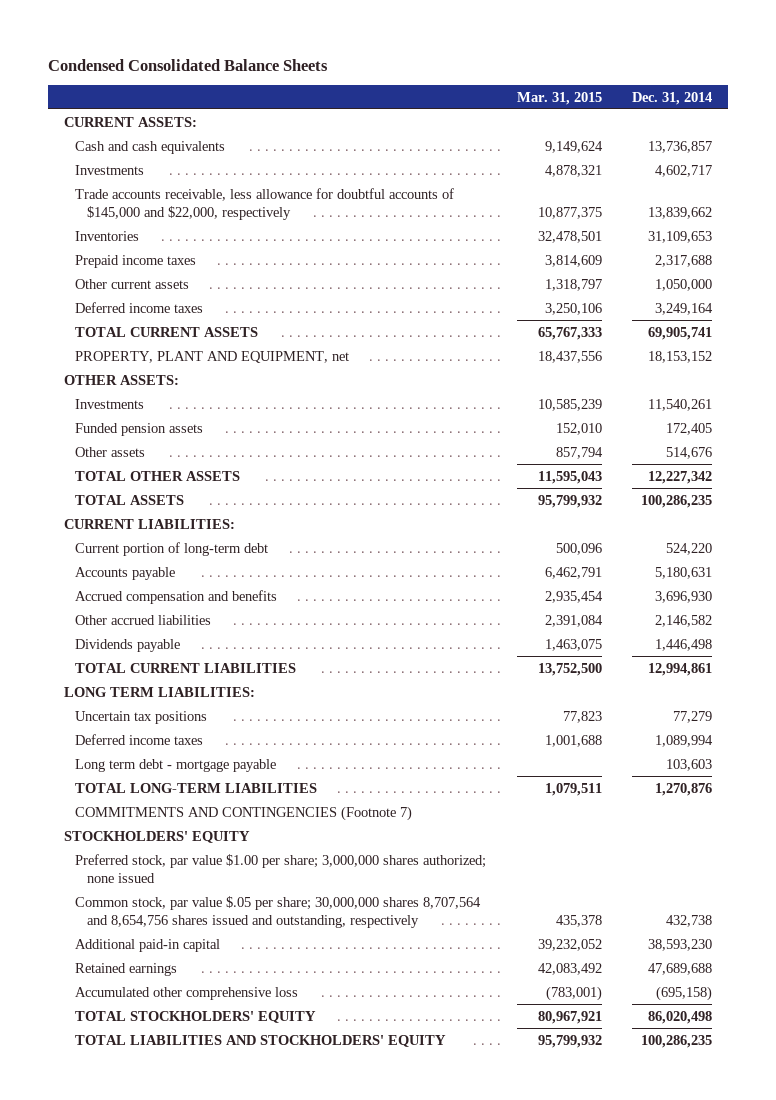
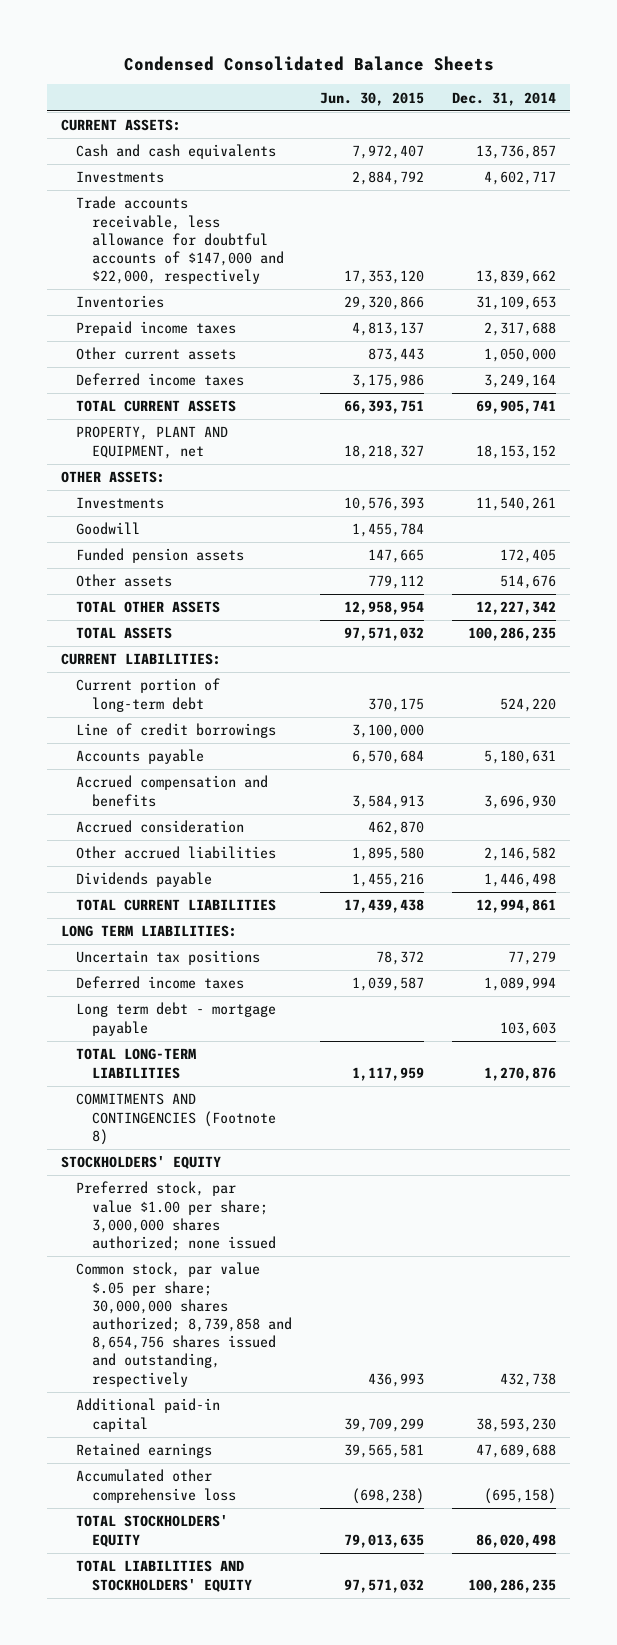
- | Mar. 31, 2015 | Dec. 31, 2014
+ | Jun. 30, 2015 | Dec. 31, 2014
- Trade accounts receivable, less allowance for doubtful accounts of $145,000 and $22,000, respectively | 10,877,375 | 13,839,662
+ Trade accounts receivable, less allowance for doubtful accounts of $147,000 and $22,000, respectively | 17,353,120 | 13,839,662
+ Goodwill | 1,455,784 |
+ Line of credit borrowings | 3,100,000 |
+ Accrued consideration | 462,870 |
- COMMITMENTS AND CONTINGENCIES (Footnote 7)
+ COMMITMENTS AND CONTINGENCIES (Footnote 8)
- Common stock, par value $.05 per share; 30,000,000 shares 8,707,564 and 8,654,756 shares issued and outstanding, respectively | 435,378 | 432,738
+ Common stock, par value $.05 per share; 30,000,000 shares authorized; 8,739,858 and 8,654,756 shares issued and outstanding, respectively | 436,993 | 432,738

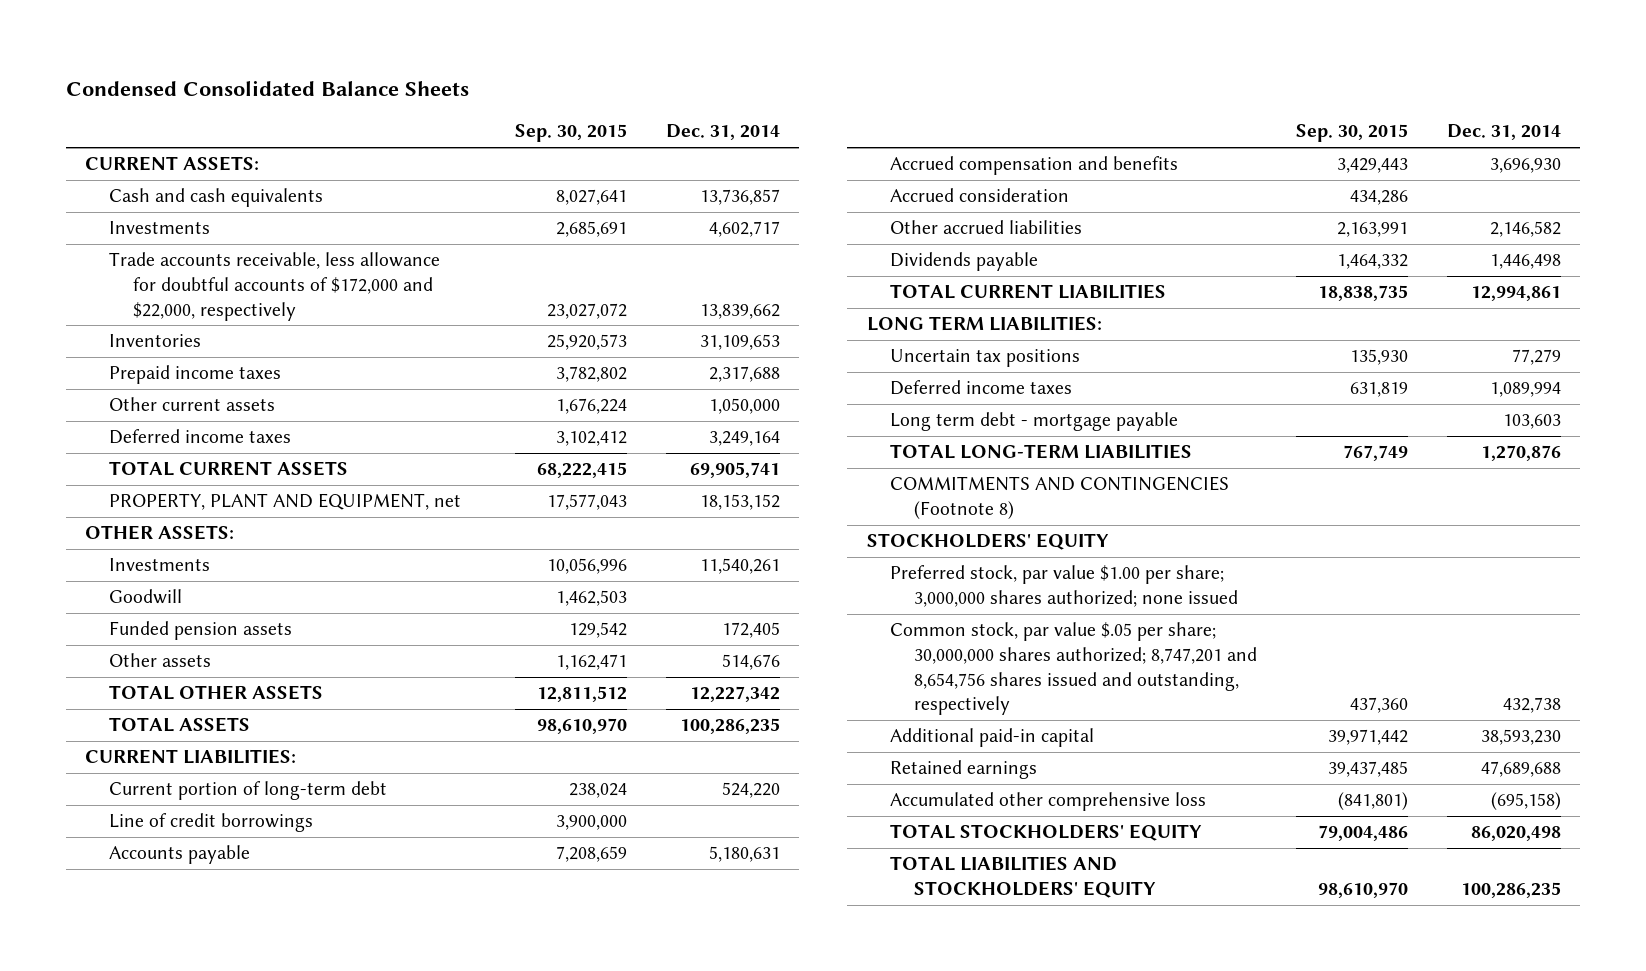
- | Jun. 30, 2015 | Dec. 31, 2014
+ | Sep. 30, 2015 | Dec. 31, 2014
- Trade accounts receivable, less allowance for doubtful accounts of $147,000 and $22,000, respectively | 17,353,120 | 13,839,662
+ Trade accounts receivable, less allowance for doubtful accounts of $172,000 and $22,000, respectively | 23,027,072 | 13,839,662
- Common stock, par value $.05 per share; 30,000,000 shares authorized; 8,739,858 and 8,654,756 shares issued and outstanding, respectively | 436,993 | 432,738
+ Common stock, par value $.05 per share; 30,000,000 shares authorized; 8,747,201 and 8,654,756 shares issued and outstanding, respectively | 437,360 | 432,738

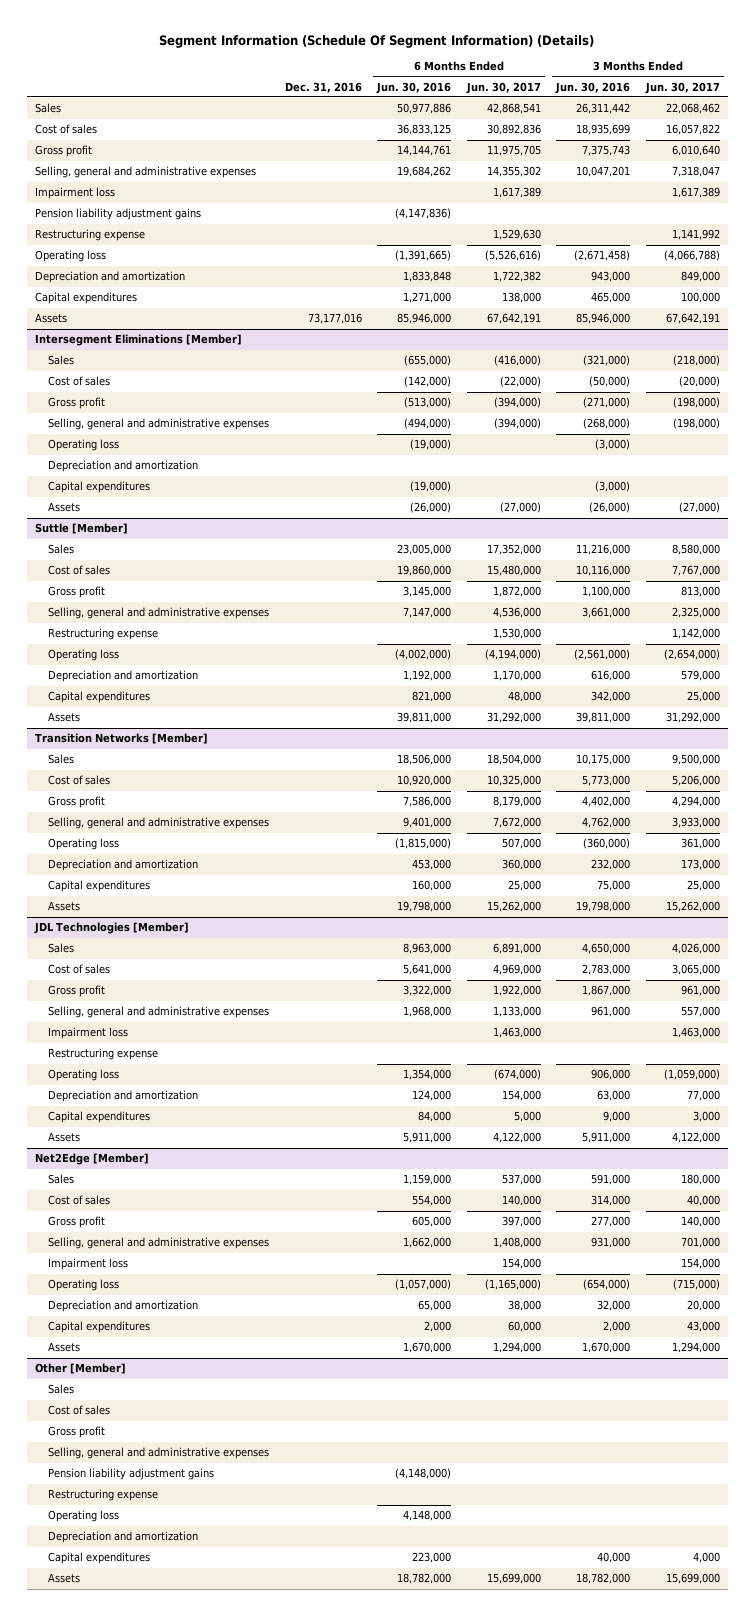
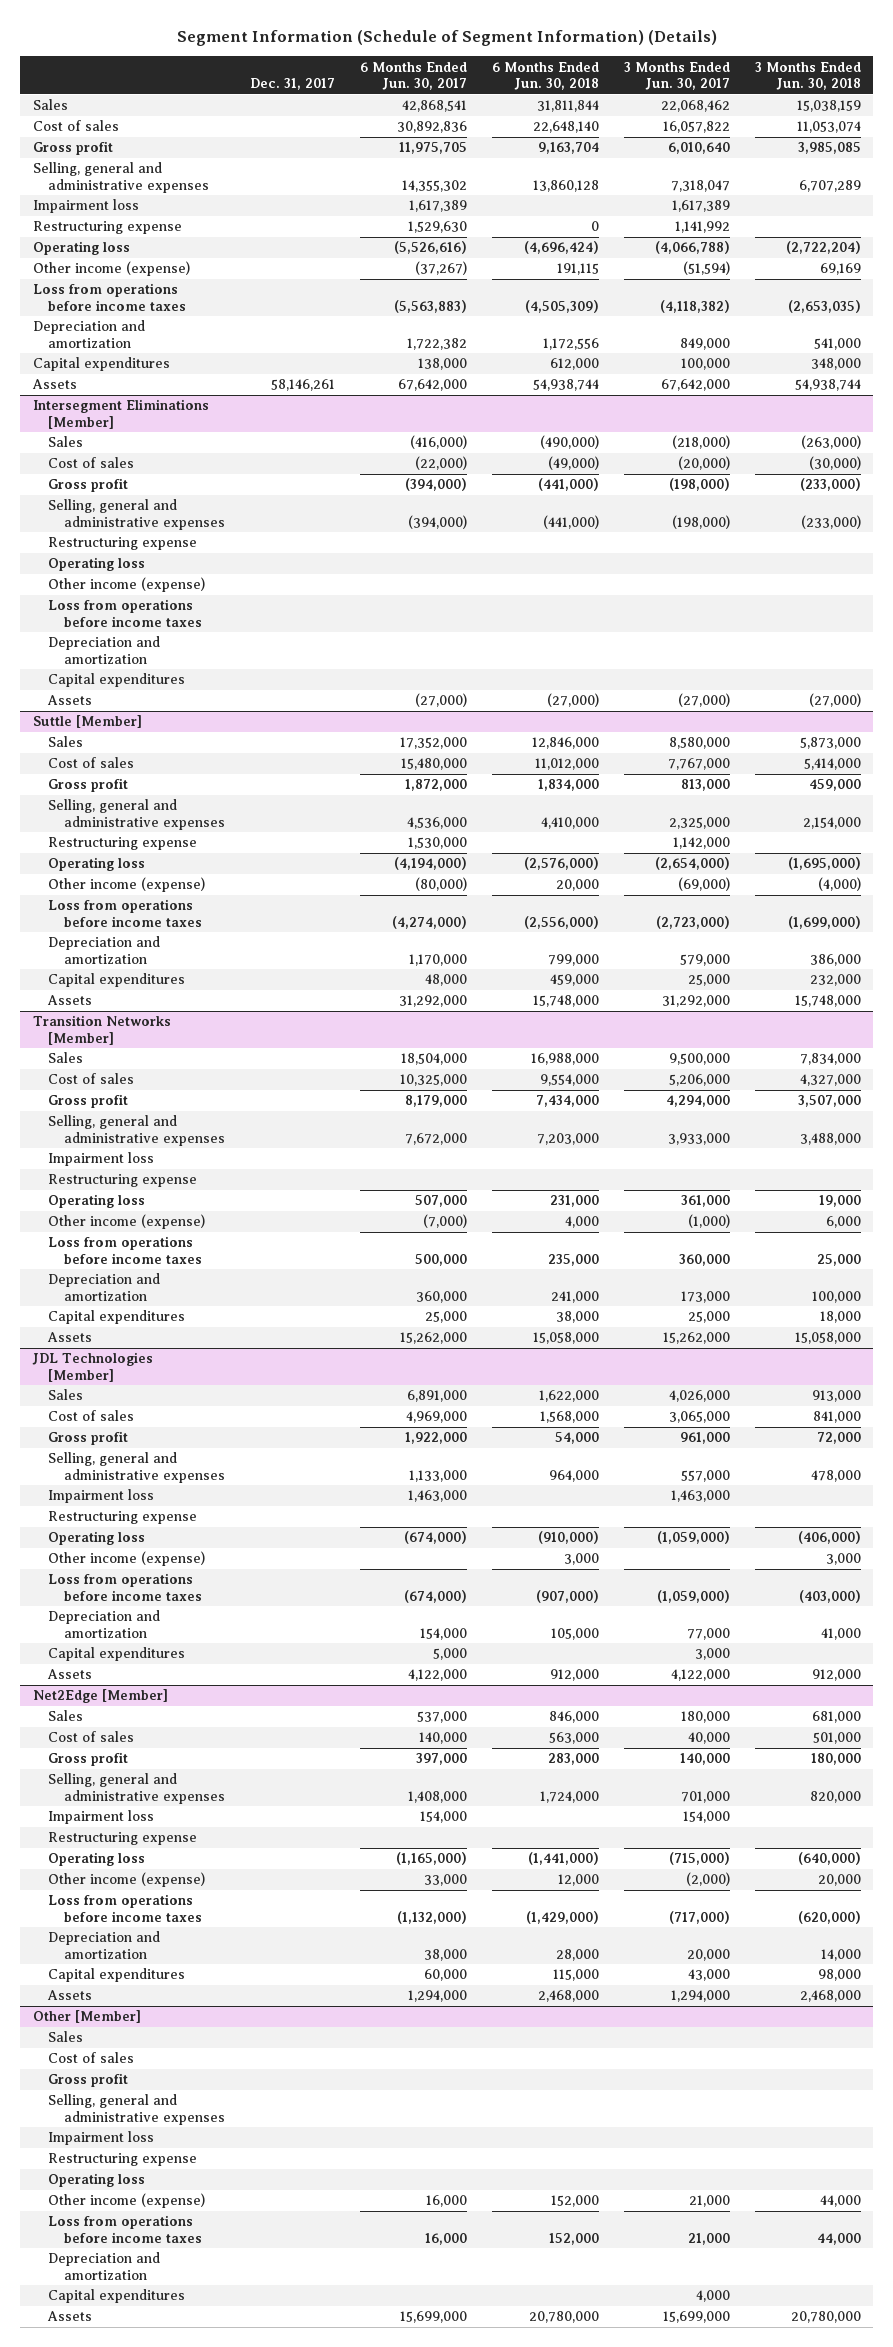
- Segment Information (Schedule Of Segment Information) (Details)
+ Segment Information (Schedule of Segment Information) (Details)
- | Dec. 31, 2016 | 6 Months Ended Jun. 30, 2016 | 6 Months Ended Jun. 30, 2017 | 3 Months Ended Jun. 30, 2016 | 3 Months Ended Jun. 30, 2017
+ | Dec. 31, 2017 | 6 Months Ended Jun. 30, 2017 | 6 Months Ended Jun. 30, 2018 | 3 Months Ended Jun. 30, 2017 | 3 Months Ended Jun. 30, 2018
- Pension liability adjustment gains | | (4,147,836) | | |
+ Other income (expense) | | (37,267) | 191,115 | (51,594) | 69,169
+ Loss from operations before income taxes | | (5,563,883) | (4,505,309) | (4,118,382) | (2,653,035)
- Assets | 73,177,016 | 85,946,000 | 67,642,191 | 85,946,000 | 67,642,191
+ Assets | 58,146,261 | 67,642,000 | 54,938,744 | 67,642,000 | 54,938,744
@ Intersegment Eliminations [Member]
+ Restructuring expense
+ Other income (expense)
+ Loss from operations before income taxes
@ Suttle [Member]
+ Other income (expense) | | (80,000) | 20,000 | (69,000) | (4,000)
+ Loss from operations before income taxes | | (4,274,000) | (2,556,000) | (2,723,000) | (1,699,000)
@ Transition Networks [Member]
+ Impairment loss
+ Restructuring expense
+ Other income (expense) | | (7,000) | 4,000 | (1,000) | 6,000
+ Loss from operations before income taxes | | 500,000 | 235,000 | 360,000 | 25,000
@ JDL Technologies [Member]
+ Other income (expense) | | | 3,000 | | 3,000
+ Loss from operations before income taxes | | (674,000) | (907,000) | (1,059,000) | (403,000)
@ Net2Edge [Member]
+ Restructuring expense
+ Other income (expense) | | 33,000 | 12,000 | (2,000) | 20,000
+ Loss from operations before income taxes | | (1,132,000) | (1,429,000) | (717,000) | (620,000)
@ Other [Member]
- Pension liability adjustment gains | | (4,148,000) | | |
+ Impairment loss
+ Other income (expense) | | 16,000 | 152,000 | 21,000 | 44,000
+ Loss from operations before income taxes | | 16,000 | 152,000 | 21,000 | 44,000

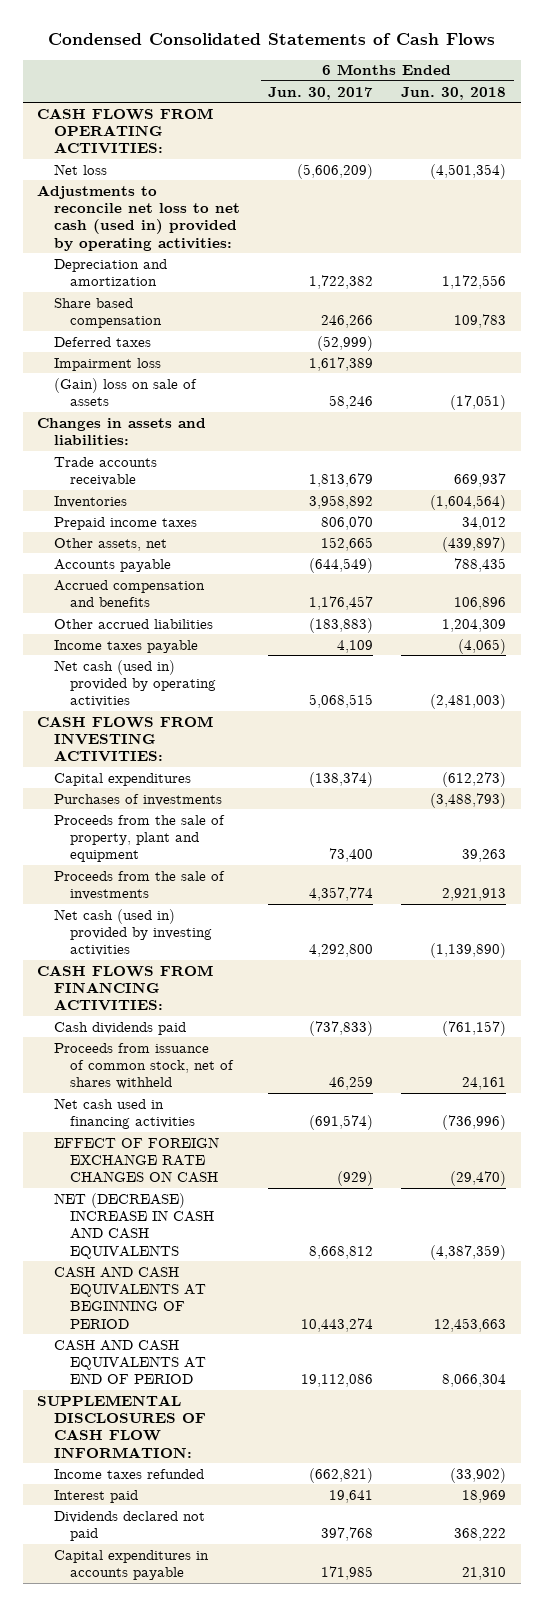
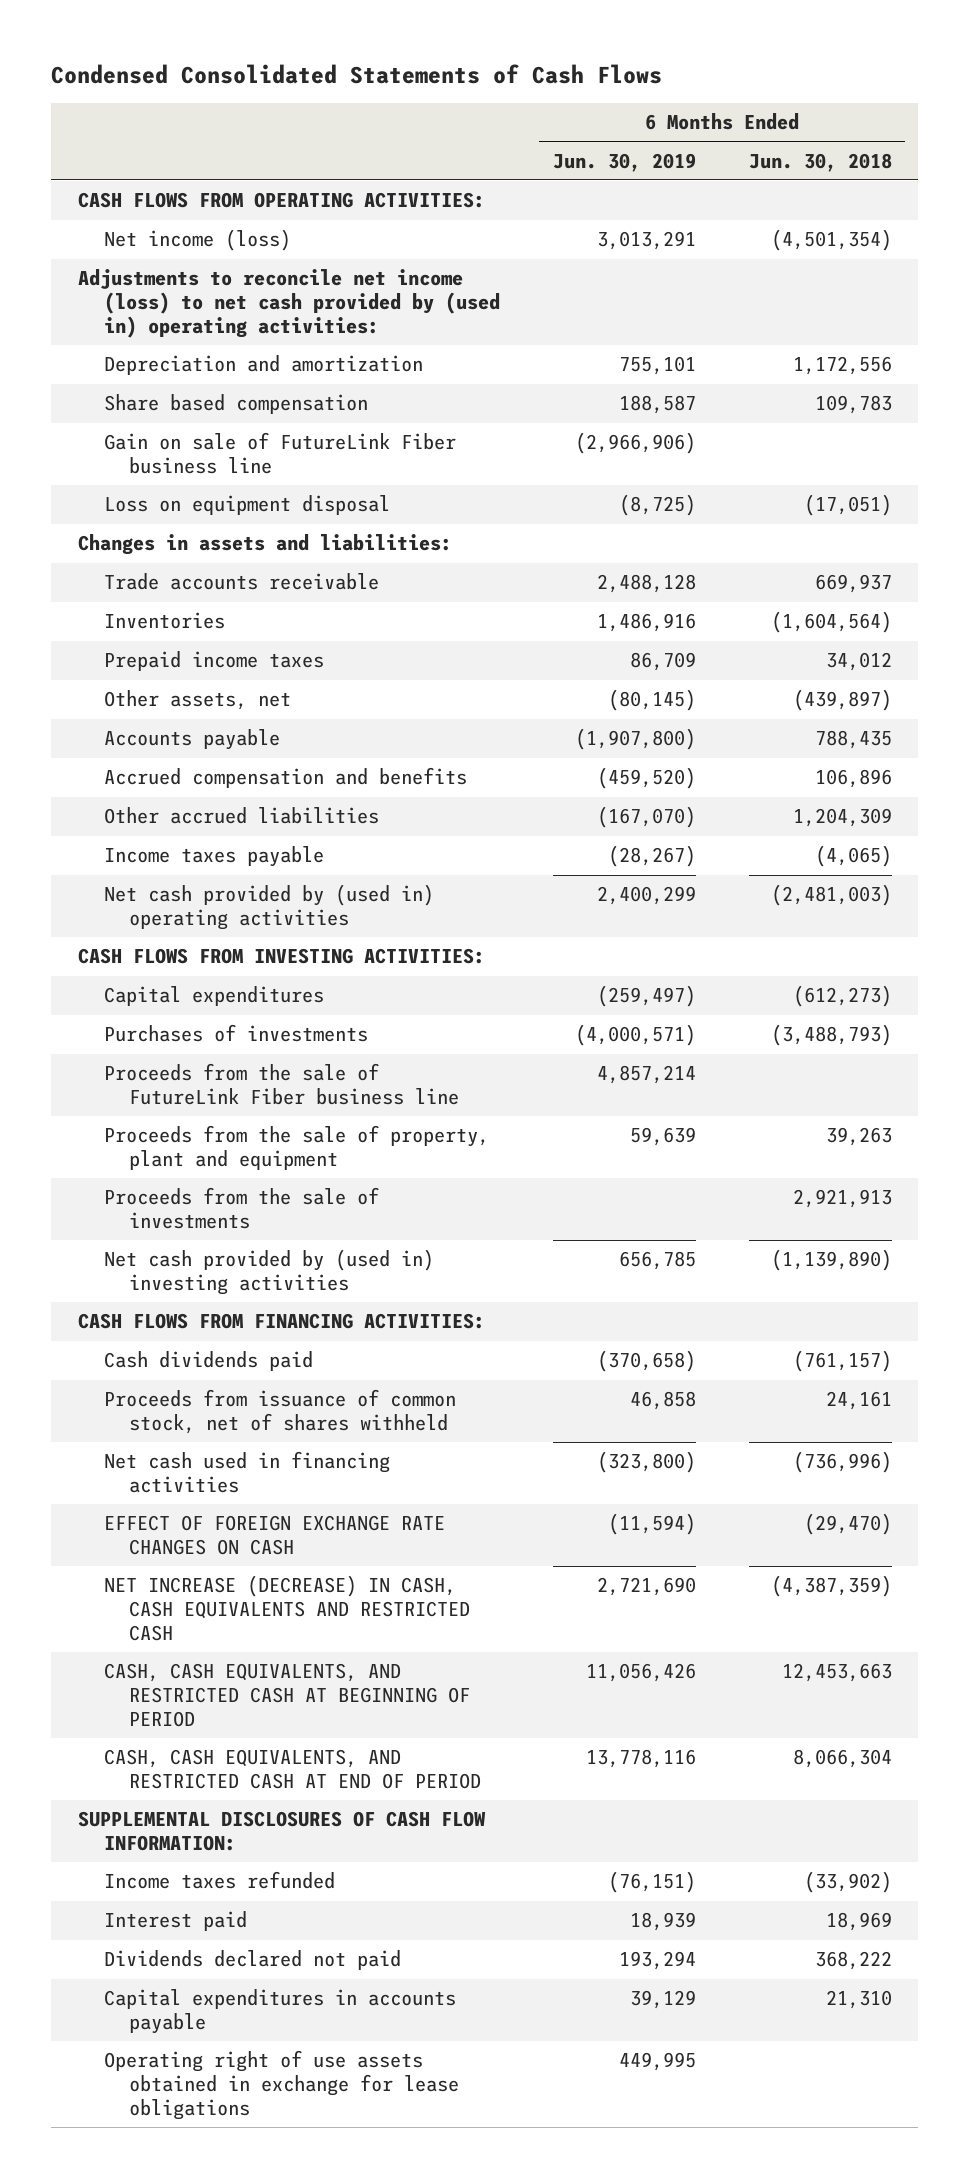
- | 6 Months Ended Jun. 30, 2017 | 6 Months Ended Jun. 30, 2018
+ | 6 Months Ended Jun. 30, 2019 | 6 Months Ended Jun. 30, 2018
- Net loss | (5,606,209) | (4,501,354)
- Adjustments to reconcile net loss to net cash (used in) provided by operating activities:
+ Net income (loss) | 3,013,291 | (4,501,354)
+ Adjustments to reconcile net income (loss) to net cash provided by (used in) operating activities:
- Deferred taxes | (52,999) |
- Impairment loss | 1,617,389 |
- (Gain) loss on sale of assets | 58,246 | (17,051)
+ Gain on sale of FutureLink Fiber business line | (2,966,906) |
+ Loss on equipment disposal | (8,725) | (17,051)
- Net cash (used in) provided by operating activities | 5,068,515 | (2,481,003)
+ Net cash provided by (used in) operating activities | 2,400,299 | (2,481,003)
+ Proceeds from the sale of FutureLink Fiber business line | 4,857,214 |
- Net cash (used in) provided by investing activities | 4,292,800 | (1,139,890)
+ Net cash provided by (used in) investing activities | 656,785 | (1,139,890)
- NET (DECREASE) INCREASE IN CASH AND CASH EQUIVALENTS | 8,668,812 | (4,387,359)
- CASH AND CASH EQUIVALENTS AT BEGINNING OF PERIOD | 10,443,274 | 12,453,663
- CASH AND CASH EQUIVALENTS AT END OF PERIOD | 19,112,086 | 8,066,304
+ NET INCREASE (DECREASE) IN CASH, CASH EQUIVALENTS AND RESTRICTED CASH | 2,721,690 | (4,387,359)
+ CASH, CASH EQUIVALENTS, AND RESTRICTED CASH AT BEGINNING OF PERIOD | 11,056,426 | 12,453,663
+ CASH, CASH EQUIVALENTS, AND RESTRICTED CASH AT END OF PERIOD | 13,778,116 | 8,066,304
+ Operating right of use assets obtained in exchange for lease obligations | 449,995 |

